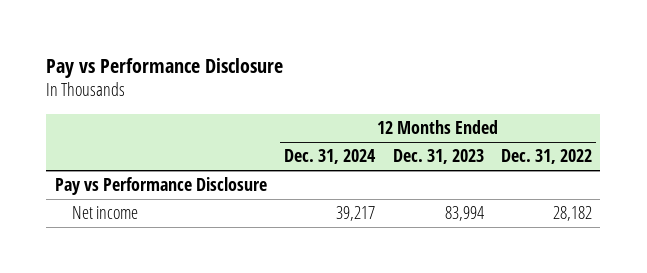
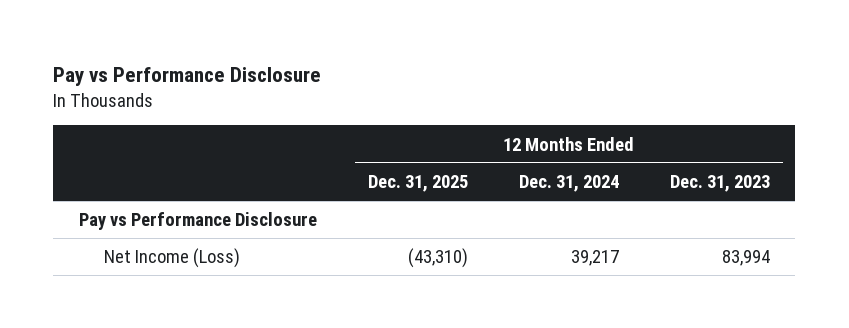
- | 12 Months Ended Dec. 31, 2024 | 12 Months Ended Dec. 31, 2023 | 12 Months Ended Dec. 31, 2022
+ | 12 Months Ended Dec. 31, 2025 | 12 Months Ended Dec. 31, 2024 | 12 Months Ended Dec. 31, 2023
- Net income | 39,217 | 83,994 | 28,182
+ Net Income (Loss) | (43,310) | 39,217 | 83,994

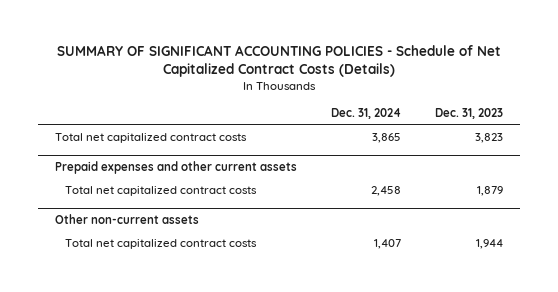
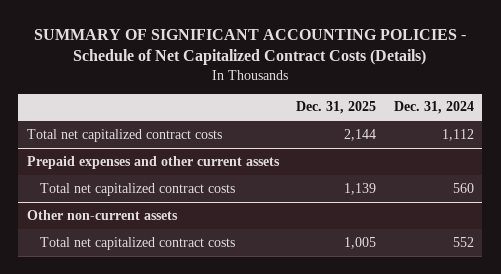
- | Dec. 31, 2024 | Dec. 31, 2023
+ | Dec. 31, 2025 | Dec. 31, 2024
- Total net capitalized contract costs | 3,865 | 3,823
+ Total net capitalized contract costs | 2,144 | 1,112
@ Prepaid expenses and other current assets
- Total net capitalized contract costs | 2,458 | 1,879
+ Total net capitalized contract costs | 1,139 | 560
@ Other non-current assets
- Total net capitalized contract costs | 1,407 | 1,944
+ Total net capitalized contract costs | 1,005 | 552

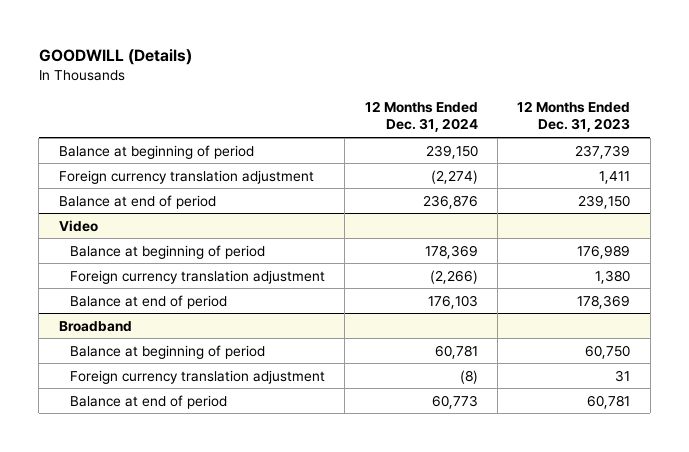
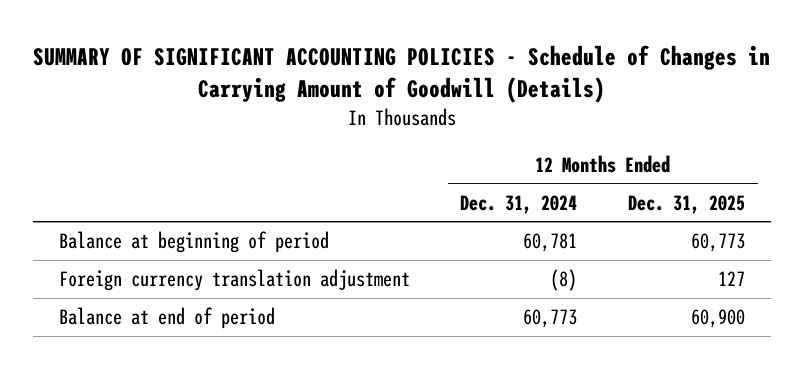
- GOODWILL (Details)
+ SUMMARY OF SIGNIFICANT ACCOUNTING POLICIES - Schedule of Changes in Carrying Amount of Goodwill (Details)
- | 12 Months Ended Dec. 31, 2024 | 12 Months Ended Dec. 31, 2023
+ | 12 Months Ended Dec. 31, 2024 | 12 Months Ended Dec. 31, 2025
- Balance at beginning of period | 239,150 | 237,739
- Foreign currency translation adjustment | (2,274) | 1,411
- Balance at end of period | 236,876 | 239,150
- Video
- Balance at beginning of period | 178,369 | 176,989
- Foreign currency translation adjustment | (2,266) | 1,380
- Balance at end of period | 176,103 | 178,369
- Broadband

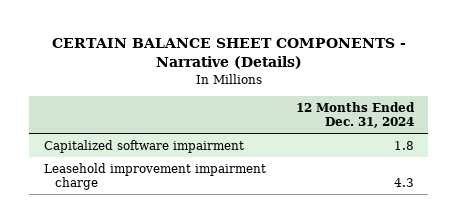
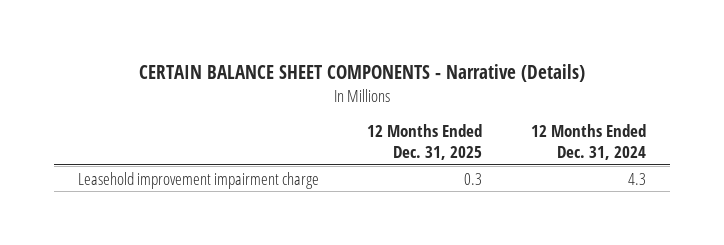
- | 12 Months Ended Dec. 31, 2024
+ | 12 Months Ended Dec. 31, 2025 | 12 Months Ended Dec. 31, 2024
- Capitalized software impairment | 1.8

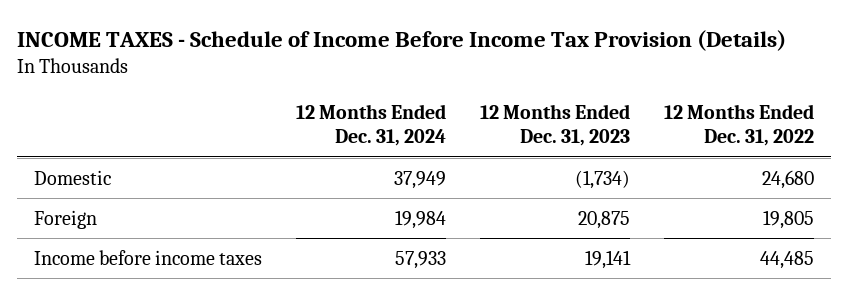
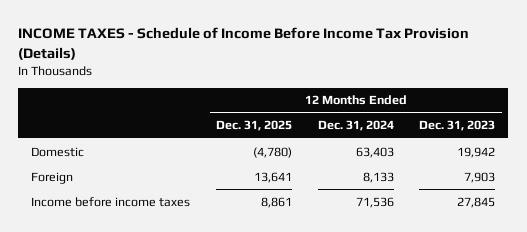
- | 12 Months Ended Dec. 31, 2024 | 12 Months Ended Dec. 31, 2023 | 12 Months Ended Dec. 31, 2022
+ | 12 Months Ended Dec. 31, 2025 | 12 Months Ended Dec. 31, 2024 | 12 Months Ended Dec. 31, 2023
- Domestic | 37,949 | (1,734) | 24,680
- Foreign | 19,984 | 20,875 | 19,805
- Income before income taxes | 57,933 | 19,141 | 44,485
+ Domestic | (4,780) | 63,403 | 19,942
+ Foreign | 13,641 | 8,133 | 7,903
+ Income before income taxes | 8,861 | 71,536 | 27,845

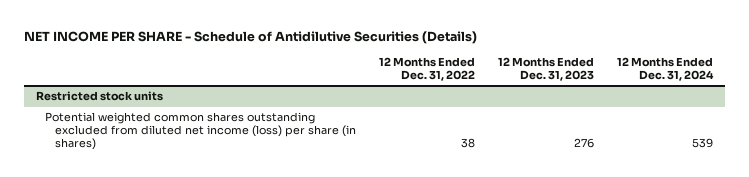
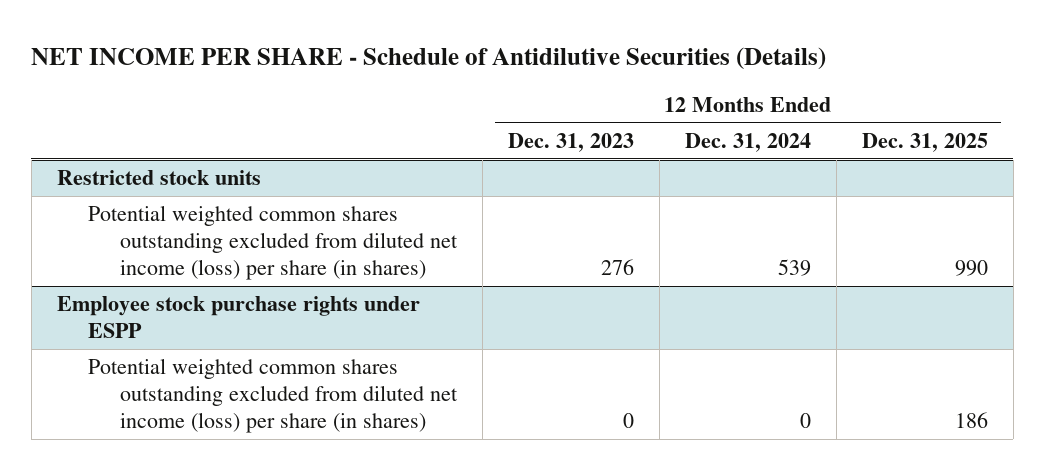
- | 12 Months Ended Dec. 31, 2022 | 12 Months Ended Dec. 31, 2023 | 12 Months Ended Dec. 31, 2024
+ | 12 Months Ended Dec. 31, 2023 | 12 Months Ended Dec. 31, 2024 | 12 Months Ended Dec. 31, 2025
+ Employee stock purchase rights under ESPP
+ Potential weighted common shares outstanding excluded from diluted net income (loss) per share (in shares) | 0 | 0 | 186

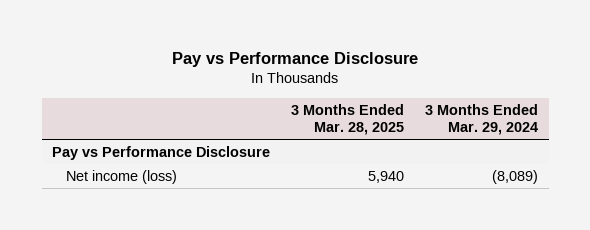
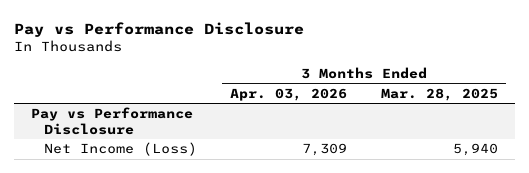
- | 3 Months Ended Mar. 28, 2025 | 3 Months Ended Mar. 29, 2024
+ | 3 Months Ended Apr. 03, 2026 | 3 Months Ended Mar. 28, 2025
- Net income (loss) | 5,940 | (8,089)
+ Net Income (Loss) | 7,309 | 5,940

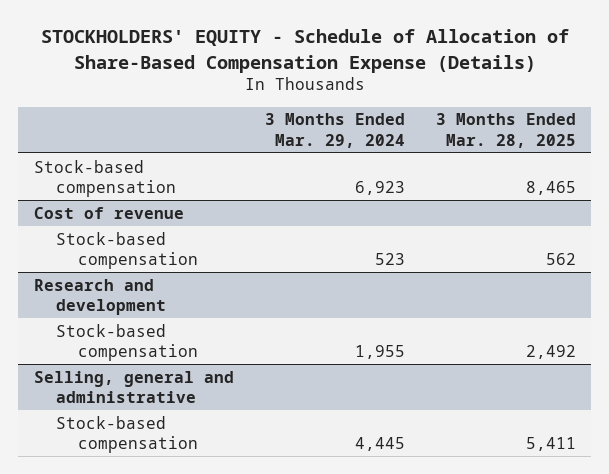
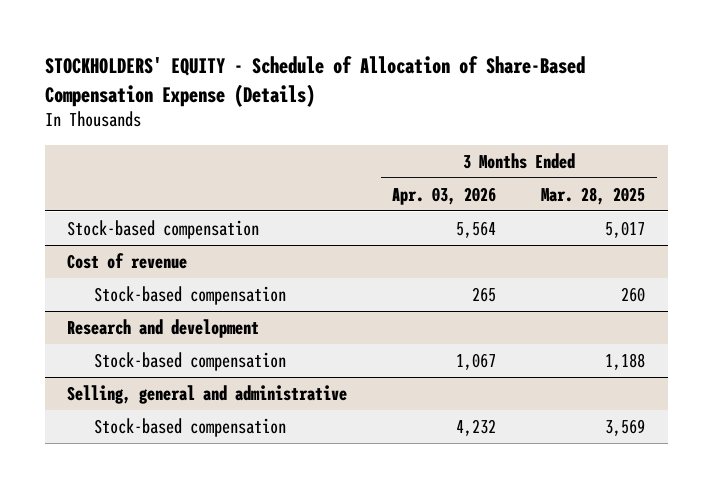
- | 3 Months Ended Mar. 29, 2024 | 3 Months Ended Mar. 28, 2025
+ | 3 Months Ended Apr. 03, 2026 | 3 Months Ended Mar. 28, 2025
- Stock-based compensation | 6,923 | 8,465
+ Stock-based compensation | 5,564 | 5,017
@ Cost of revenue
- Stock-based compensation | 523 | 562
+ Stock-based compensation | 265 | 260
@ Research and development
- Stock-based compensation | 1,955 | 2,492
+ Stock-based compensation | 1,067 | 1,188
@ Selling, general and administrative
- Stock-based compensation | 4,445 | 5,411
+ Stock-based compensation | 4,232 | 3,569

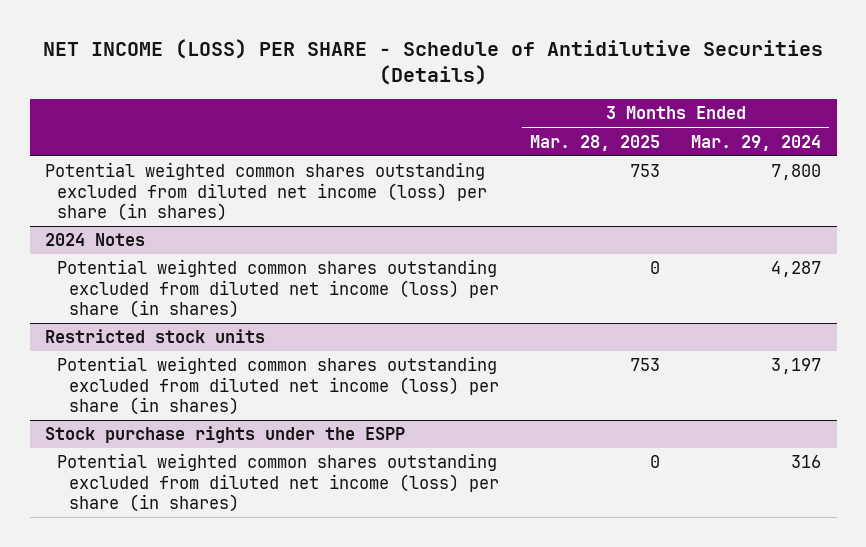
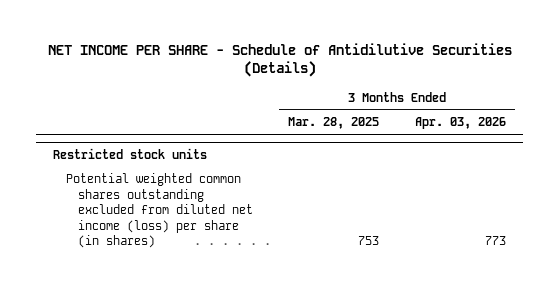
- NET INCOME (LOSS) PER SHARE - Schedule of Antidilutive Securities (Details)
+ NET INCOME PER SHARE - Schedule of Antidilutive Securities (Details)
- | 3 Months Ended Mar. 28, 2025 | 3 Months Ended Mar. 29, 2024
+ | 3 Months Ended Mar. 28, 2025 | 3 Months Ended Apr. 03, 2026
- Potential weighted common shares outstanding excluded from diluted net income (loss) per share (in shares) | 753 | 7,800
- 2024 Notes
- Potential weighted common shares outstanding excluded from diluted net income (loss) per share (in shares) | 0 | 4,287
- Stock purchase rights under the ESPP
- Potential weighted common shares outstanding excluded from diluted net income (loss) per share (in shares) | 0 | 316

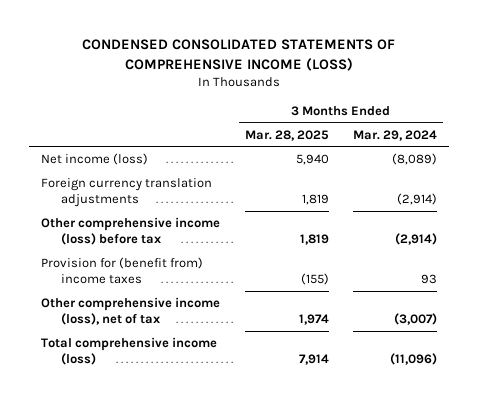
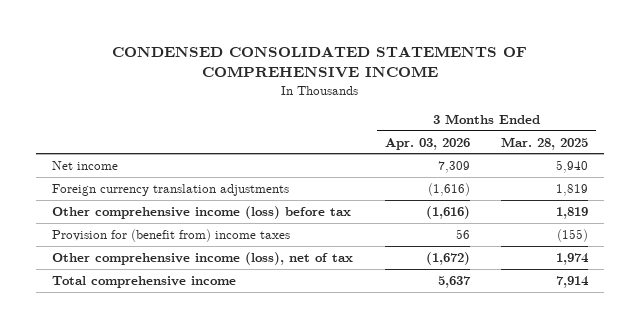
- CONDENSED CONSOLIDATED STATEMENTS OF COMPREHENSIVE INCOME (LOSS)
+ CONDENSED CONSOLIDATED STATEMENTS OF COMPREHENSIVE INCOME
- | 3 Months Ended Mar. 28, 2025 | 3 Months Ended Mar. 29, 2024
+ | 3 Months Ended Apr. 03, 2026 | 3 Months Ended Mar. 28, 2025
- Net income (loss) | 5,940 | (8,089)
+ Net income | 7,309 | 5,940
- Total comprehensive income (loss) | 7,914 | (11,096)
+ Total comprehensive income | 5,637 | 7,914

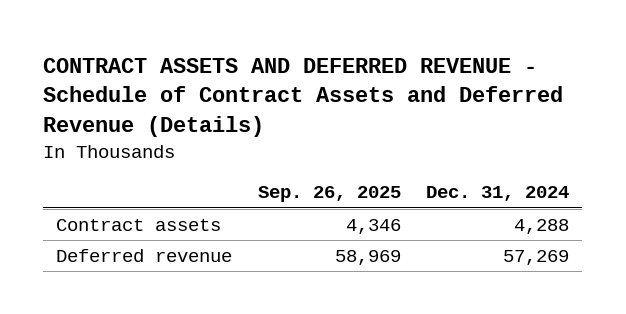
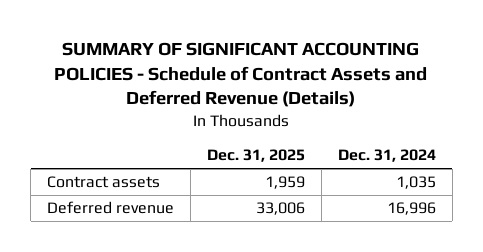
- CONTRACT ASSETS AND DEFERRED REVENUE - Schedule of Contract Assets and Deferred Revenue (Details)
+ SUMMARY OF SIGNIFICANT ACCOUNTING POLICIES - Schedule of Contract Assets and Deferred Revenue (Details)
- | Sep. 26, 2025 | Dec. 31, 2024
+ | Dec. 31, 2025 | Dec. 31, 2024
- Contract assets | 4,346 | 4,288
- Deferred revenue | 58,969 | 57,269
+ Contract assets | 1,959 | 1,035
+ Deferred revenue | 33,006 | 16,996

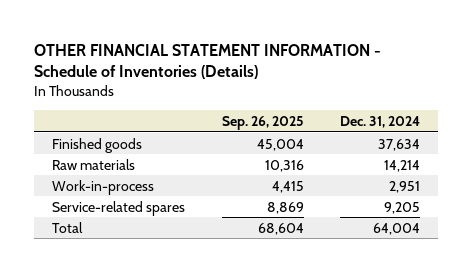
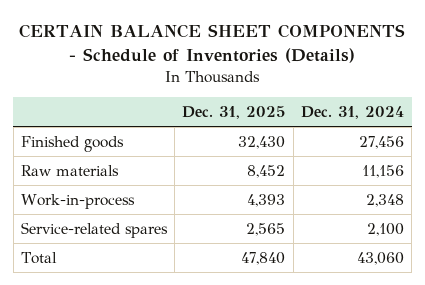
- OTHER FINANCIAL STATEMENT INFORMATION - Schedule of Inventories (Details)
+ CERTAIN BALANCE SHEET COMPONENTS - Schedule of Inventories (Details)
- | Sep. 26, 2025 | Dec. 31, 2024
+ | Dec. 31, 2025 | Dec. 31, 2024
- Finished goods | 45,004 | 37,634
- Raw materials | 10,316 | 14,214
- Work-in-process | 4,415 | 2,951
- Service-related spares | 8,869 | 9,205
- Total | 68,604 | 64,004
+ Finished goods | 32,430 | 27,456
+ Raw materials | 8,452 | 11,156
+ Work-in-process | 4,393 | 2,348
+ Service-related spares | 2,565 | 2,100
+ Total | 47,840 | 43,060

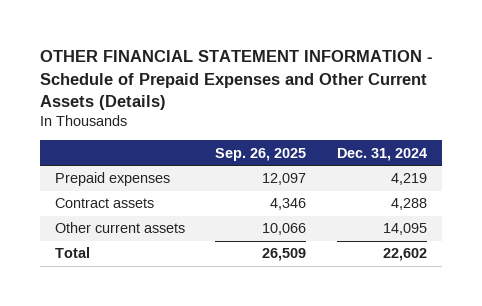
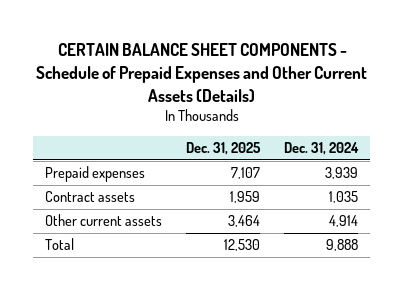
- OTHER FINANCIAL STATEMENT INFORMATION - Schedule of Prepaid Expenses and Other Current Assets (Details)
+ CERTAIN BALANCE SHEET COMPONENTS - Schedule of Prepaid Expenses and Other Current Assets (Details)
- | Sep. 26, 2025 | Dec. 31, 2024
+ | Dec. 31, 2025 | Dec. 31, 2024
- Prepaid expenses | 12,097 | 4,219
- Contract assets | 4,346 | 4,288
- Other current assets | 10,066 | 14,095
- Total | 26,509 | 22,602
+ Prepaid expenses | 7,107 | 3,939
+ Contract assets | 1,959 | 1,035
+ Other current assets | 3,464 | 4,914
+ Total | 12,530 | 9,888

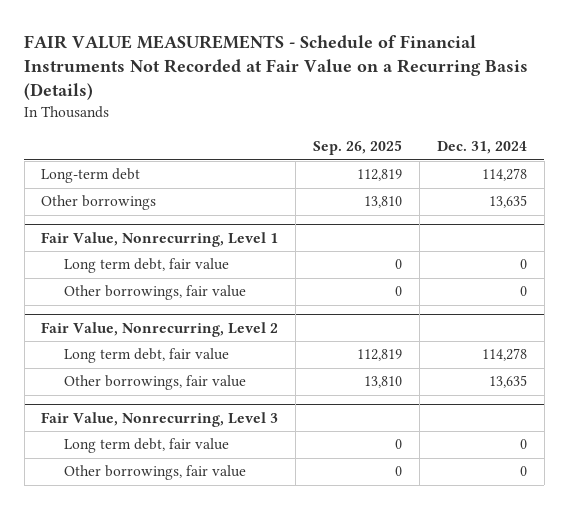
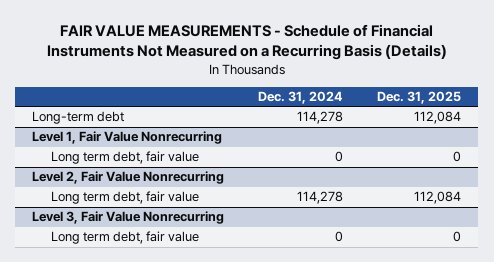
- FAIR VALUE MEASUREMENTS - Schedule of Financial Instruments Not Recorded at Fair Value on a Recurring Basis (Details)
+ FAIR VALUE MEASUREMENTS - Schedule of Financial Instruments Not Measured on a Recurring Basis (Details)
- | Sep. 26, 2025 | Dec. 31, 2024
+ | Dec. 31, 2024 | Dec. 31, 2025
- Other borrowings | 13,810 | 13,635
- Fair Value, Nonrecurring, Level 1
+ Level 1, Fair Value Nonrecurring
- Other borrowings, fair value | 0 | 0
- Fair Value, Nonrecurring, Level 2
+ Level 2, Fair Value Nonrecurring
- Other borrowings, fair value | 13,810 | 13,635
- Fair Value, Nonrecurring, Level 3
+ Level 3, Fair Value Nonrecurring
- Other borrowings, fair value | 0 | 0

